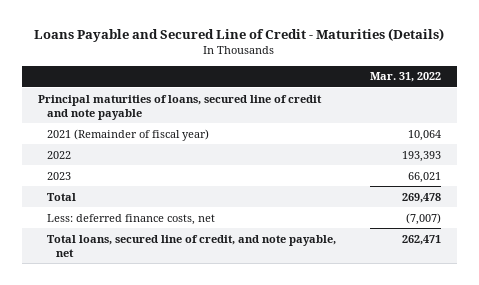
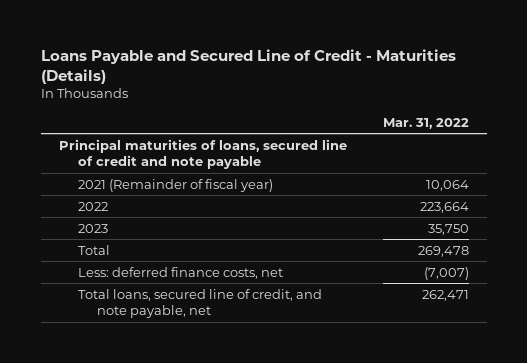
- 2022 | 193,393
- 2023 | 66,021
+ 2022 | 223,664
+ 2023 | 35,750

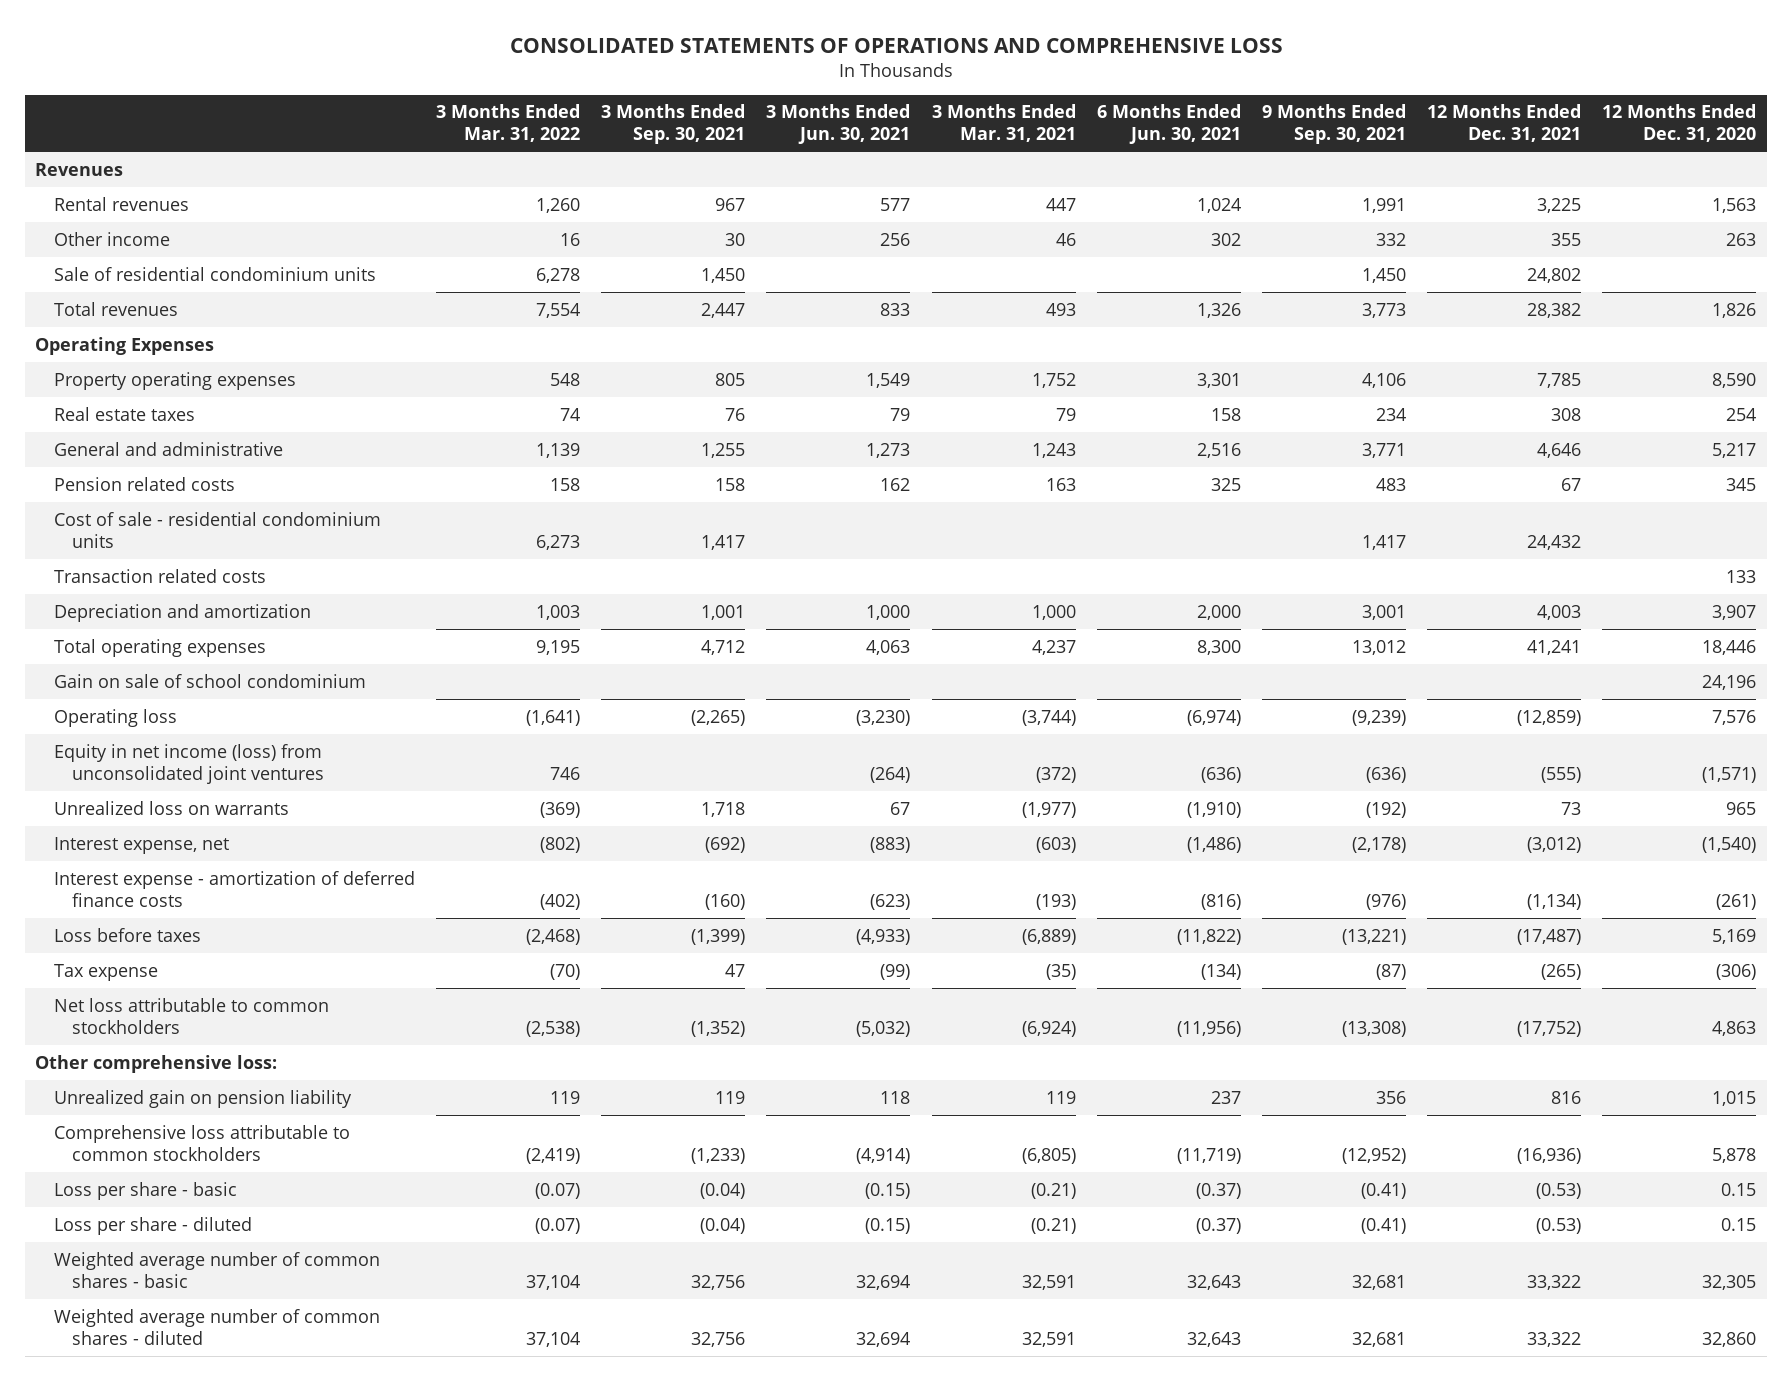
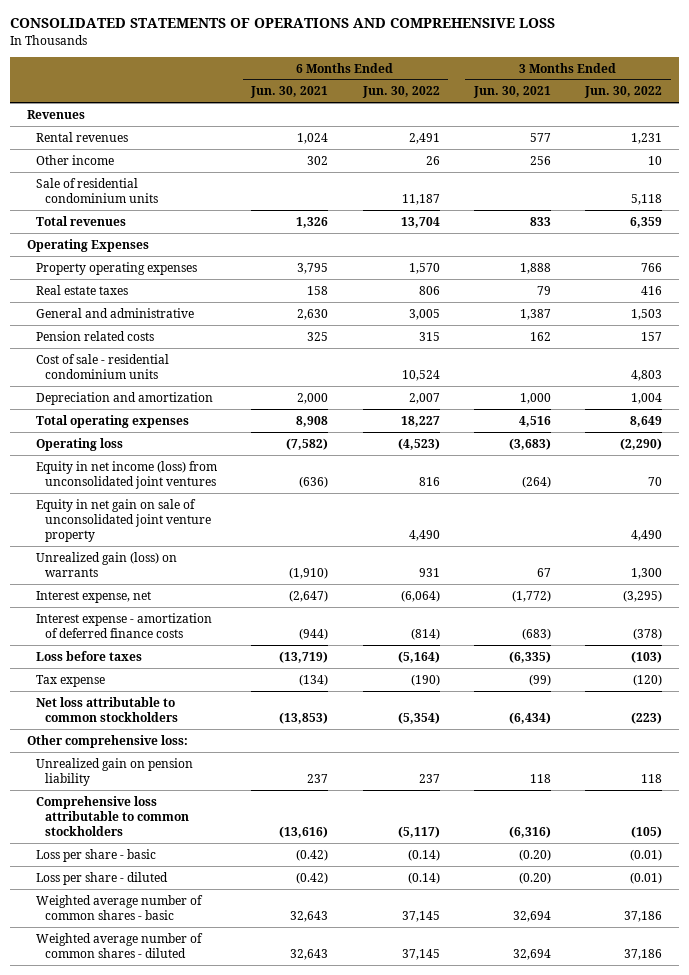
- | 3 Months Ended Mar. 31, 2022 | 3 Months Ended Sep. 30, 2021 | 3 Months Ended Jun. 30, 2021 | 3 Months Ended Mar. 31, 2021 | 6 Months Ended Jun. 30, 2021 | 9 Months Ended Sep. 30, 2021 | 12 Months Ended Dec. 31, 2021 | 12 Months Ended Dec. 31, 2020
+ | 6 Months Ended Jun. 30, 2021 | 6 Months Ended Jun. 30, 2022 | 3 Months Ended Jun. 30, 2021 | 3 Months Ended Jun. 30, 2022
- Property operating expenses | 548 | 805 | 1,549 | 1,752 | 3,301 | 4,106 | 7,785 | 8,590
+ Property operating expenses | 3,795 | 1,570 | 1,888 | 766
- General and administrative | 1,139 | 1,255 | 1,273 | 1,243 | 2,516 | 3,771 | 4,646 | 5,217
+ General and administrative | 2,630 | 3,005 | 1,387 | 1,503
- Transaction related costs | | | | | | | | 133
- Total operating expenses | 9,195 | 4,712 | 4,063 | 4,237 | 8,300 | 13,012 | 41,241 | 18,446
- Gain on sale of school condominium | | | | | | | | 24,196
- Operating loss | (1,641) | (2,265) | (3,230) | (3,744) | (6,974) | (9,239) | (12,859) | 7,576
+ Total operating expenses | 8,908 | 18,227 | 4,516 | 8,649
+ Operating loss | (7,582) | (4,523) | (3,683) | (2,290)
- Unrealized loss on warrants | (369) | 1,718 | 67 | (1,977) | (1,910) | (192) | 73 | 965
- Interest expense, net | (802) | (692) | (883) | (603) | (1,486) | (2,178) | (3,012) | (1,540)
- Interest expense - amortization of deferred finance costs | (402) | (160) | (623) | (193) | (816) | (976) | (1,134) | (261)
- Loss before taxes | (2,468) | (1,399) | (4,933) | (6,889) | (11,822) | (13,221) | (17,487) | 5,169
+ Equity in net gain on sale of unconsolidated joint venture property | | 4,490 | | 4,490
+ Unrealized gain (loss) on warrants | (1,910) | 931 | 67 | 1,300
+ Interest expense, net | (2,647) | (6,064) | (1,772) | (3,295)
+ Interest expense - amortization of deferred finance costs | (944) | (814) | (683) | (378)
+ Loss before taxes | (13,719) | (5,164) | (6,335) | (103)
- Net loss attributable to common stockholders | (2,538) | (1,352) | (5,032) | (6,924) | (11,956) | (13,308) | (17,752) | 4,863
+ Net loss attributable to common stockholders | (13,853) | (5,354) | (6,434) | (223)
- Comprehensive loss attributable to common stockholders | (2,419) | (1,233) | (4,914) | (6,805) | (11,719) | (12,952) | (16,936) | 5,878
- Loss per share - basic | (0.07) | (0.04) | (0.15) | (0.21) | (0.37) | (0.41) | (0.53) | 0.15
- Loss per share - diluted | (0.07) | (0.04) | (0.15) | (0.21) | (0.37) | (0.41) | (0.53) | 0.15
+ Comprehensive loss attributable to common stockholders | (13,616) | (5,117) | (6,316) | (105)
+ Loss per share - basic | (0.42) | (0.14) | (0.20) | (0.01)
+ Loss per share - diluted | (0.42) | (0.14) | (0.20) | (0.01)

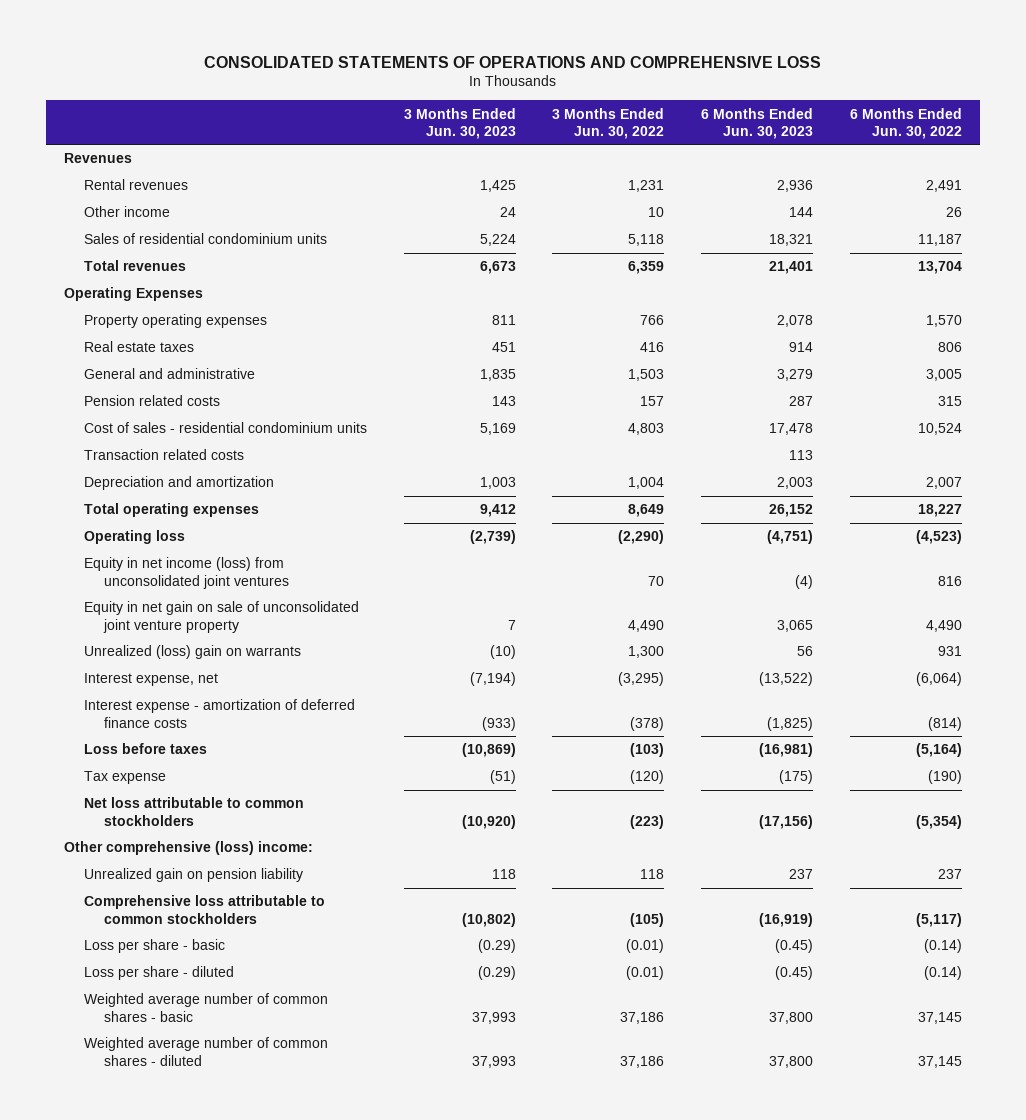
- | 6 Months Ended Jun. 30, 2021 | 6 Months Ended Jun. 30, 2022 | 3 Months Ended Jun. 30, 2021 | 3 Months Ended Jun. 30, 2022
+ | 3 Months Ended Jun. 30, 2023 | 3 Months Ended Jun. 30, 2022 | 6 Months Ended Jun. 30, 2023 | 6 Months Ended Jun. 30, 2022
- Sale of residential condominium units | | 11,187 | | 5,118
+ Sales of residential condominium units | 5,224 | 5,118 | 18,321 | 11,187
- Cost of sale - residential condominium units | | 10,524 | | 4,803
+ Cost of sales - residential condominium units | 5,169 | 4,803 | 17,478 | 10,524
+ Transaction related costs | | | 113 |
- Unrealized gain (loss) on warrants | (1,910) | 931 | 67 | 1,300
+ Unrealized (loss) gain on warrants | (10) | 1,300 | 56 | 931
- Other comprehensive loss:
+ Other comprehensive (loss) income:

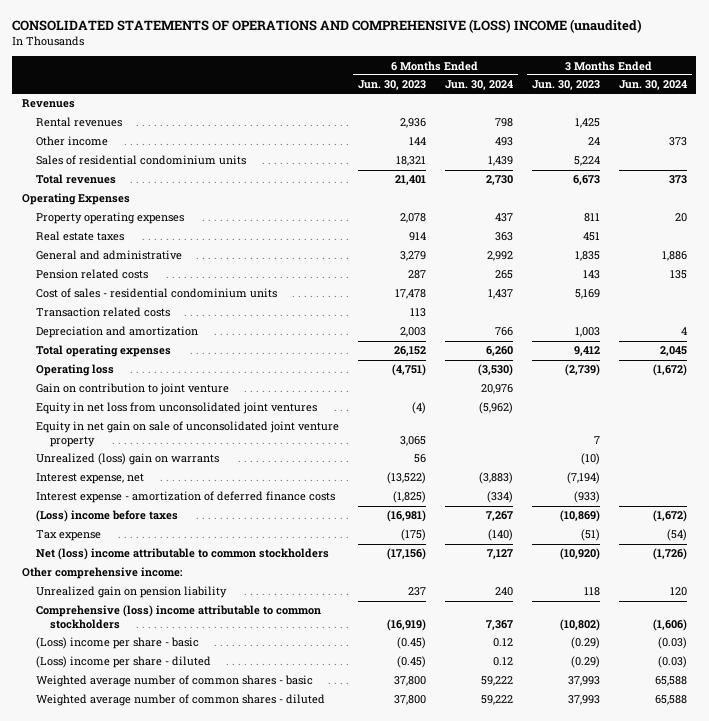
- CONSOLIDATED STATEMENTS OF OPERATIONS AND COMPREHENSIVE LOSS
+ CONSOLIDATED STATEMENTS OF OPERATIONS AND COMPREHENSIVE (LOSS) INCOME (unaudited)
- | 3 Months Ended Jun. 30, 2023 | 3 Months Ended Jun. 30, 2022 | 6 Months Ended Jun. 30, 2023 | 6 Months Ended Jun. 30, 2022
+ | 6 Months Ended Jun. 30, 2023 | 6 Months Ended Jun. 30, 2024 | 3 Months Ended Jun. 30, 2023 | 3 Months Ended Jun. 30, 2024
- Equity in net income (loss) from unconsolidated joint ventures | | 70 | (4) | 816
+ Gain on contribution to joint venture | | 20,976 | |
+ Equity in net loss from unconsolidated joint ventures | (4) | (5,962) | |
- Loss before taxes | (10,869) | (103) | (16,981) | (5,164)
+ (Loss) income before taxes | (16,981) | 7,267 | (10,869) | (1,672)
- Net loss attributable to common stockholders | (10,920) | (223) | (17,156) | (5,354)
- Other comprehensive (loss) income:
+ Net (loss) income attributable to common stockholders | (17,156) | 7,127 | (10,920) | (1,726)
+ Other comprehensive income:
- Comprehensive loss attributable to common stockholders | (10,802) | (105) | (16,919) | (5,117)
- Loss per share - basic | (0.29) | (0.01) | (0.45) | (0.14)
- Loss per share - diluted | (0.29) | (0.01) | (0.45) | (0.14)
+ Comprehensive (loss) income attributable to common stockholders | (16,919) | 7,367 | (10,802) | (1,606)
+ (Loss) income per share - basic | (0.45) | 0.12 | (0.29) | (0.03)
+ (Loss) income per share - diluted | (0.45) | 0.12 | (0.29) | (0.03)

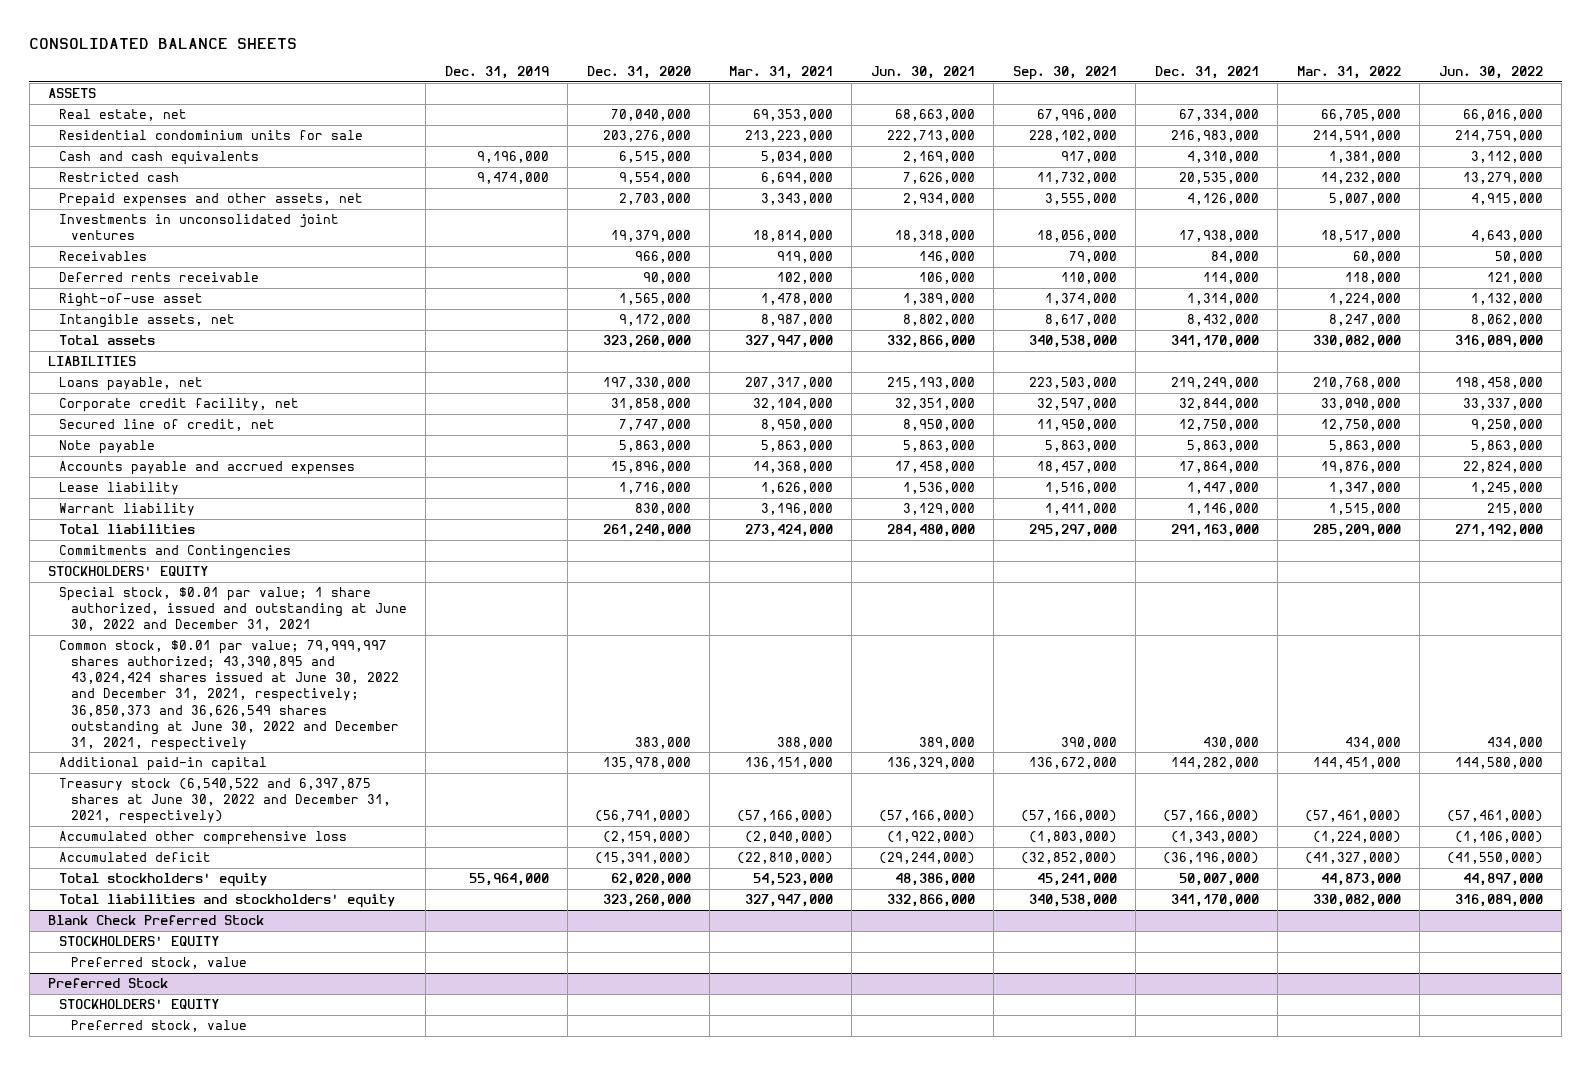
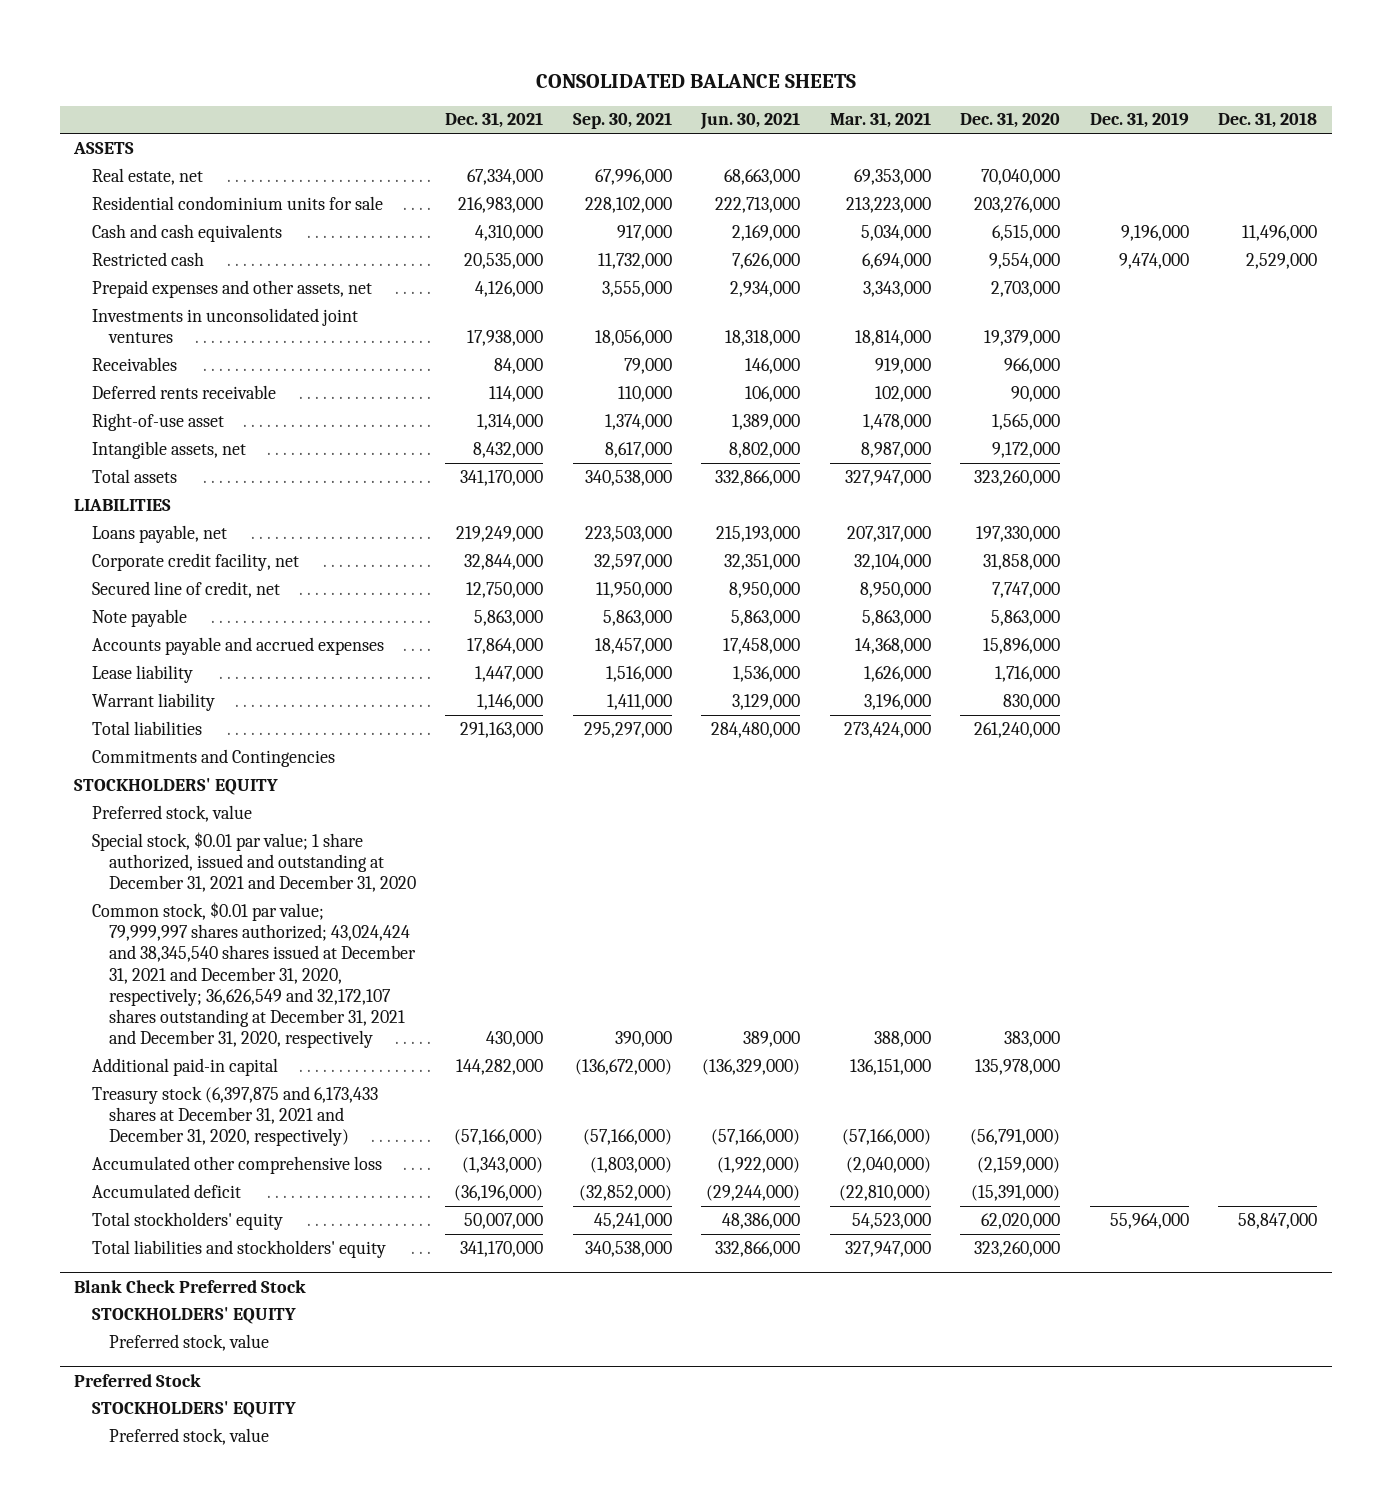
- | Dec. 31, 2019 | Dec. 31, 2020 | Mar. 31, 2021 | Jun. 30, 2021 | Sep. 30, 2021 | Dec. 31, 2021 | Mar. 31, 2022 | Jun. 30, 2022
+ | Dec. 31, 2021 | Sep. 30, 2021 | Jun. 30, 2021 | Mar. 31, 2021 | Dec. 31, 2020 | Dec. 31, 2019 | Dec. 31, 2018
- Special stock, $0.01 par value; 1 share authorized, issued and outstanding at June 30, 2022 and December 31, 2021
- Common stock, $0.01 par value; 79,999,997 shares authorized; 43,390,895 and 43,024,424 shares issued at June 30, 2022 and December 31, 2021, respectively; 36,850,373 and 36,626,549 shares outstanding at June 30, 2022 and December 31, 2021, respectively | | 383,000 | 388,000 | 389,000 | 390,000 | 430,000 | 434,000 | 434,000
- Additional paid-in capital | | 135,978,000 | 136,151,000 | 136,329,000 | 136,672,000 | 144,282,000 | 144,451,000 | 144,580,000
- Treasury stock (6,540,522 and 6,397,875 shares at June 30, 2022 and December 31, 2021, respectively) | | (56,791,000) | (57,166,000) | (57,166,000) | (57,166,000) | (57,166,000) | (57,461,000) | (57,461,000)
+ Preferred stock, value
+ Special stock, $0.01 par value; 1 share authorized, issued and outstanding at December 31, 2021 and December 31, 2020
+ Common stock, $0.01 par value; 79,999,997 shares authorized; 43,024,424 and 38,345,540 shares issued at December 31, 2021 and December 31, 2020, respectively; 36,626,549 and 32,172,107 shares outstanding at December 31, 2021 and December 31, 2020, respectively | 430,000 | 390,000 | 389,000 | 388,000 | 383,000 | |
+ Additional paid-in capital | 144,282,000 | (136,672,000) | (136,329,000) | 136,151,000 | 135,978,000 | |
+ Treasury stock (6,397,875 and 6,173,433 shares at December 31, 2021 and December 31, 2020, respectively) | (57,166,000) | (57,166,000) | (57,166,000) | (57,166,000) | (56,791,000) | |

